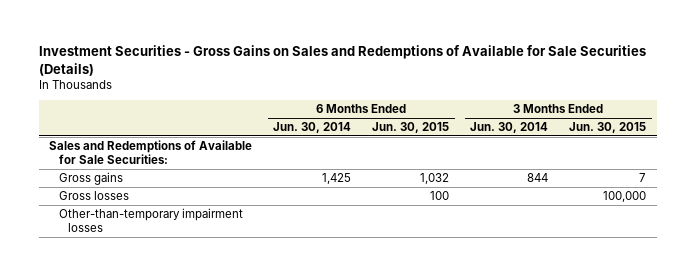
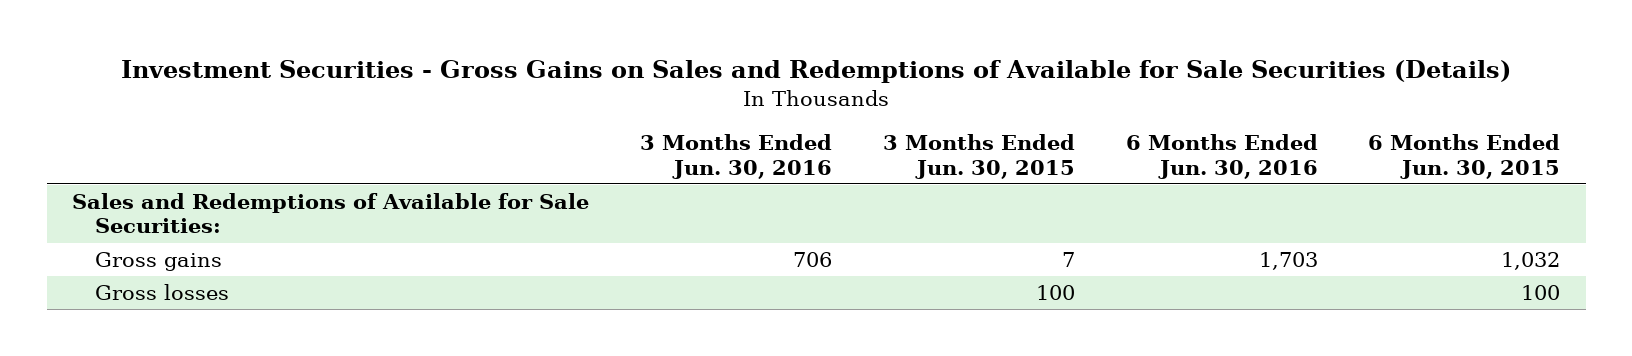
- | 6 Months Ended Jun. 30, 2014 | 6 Months Ended Jun. 30, 2015 | 3 Months Ended Jun. 30, 2014 | 3 Months Ended Jun. 30, 2015
+ | 3 Months Ended Jun. 30, 2016 | 3 Months Ended Jun. 30, 2015 | 6 Months Ended Jun. 30, 2016 | 6 Months Ended Jun. 30, 2015
- Gross losses | | 100 | | 100,000
- Other-than-temporary impairment losses
+ Gross losses | | 100 | | 100

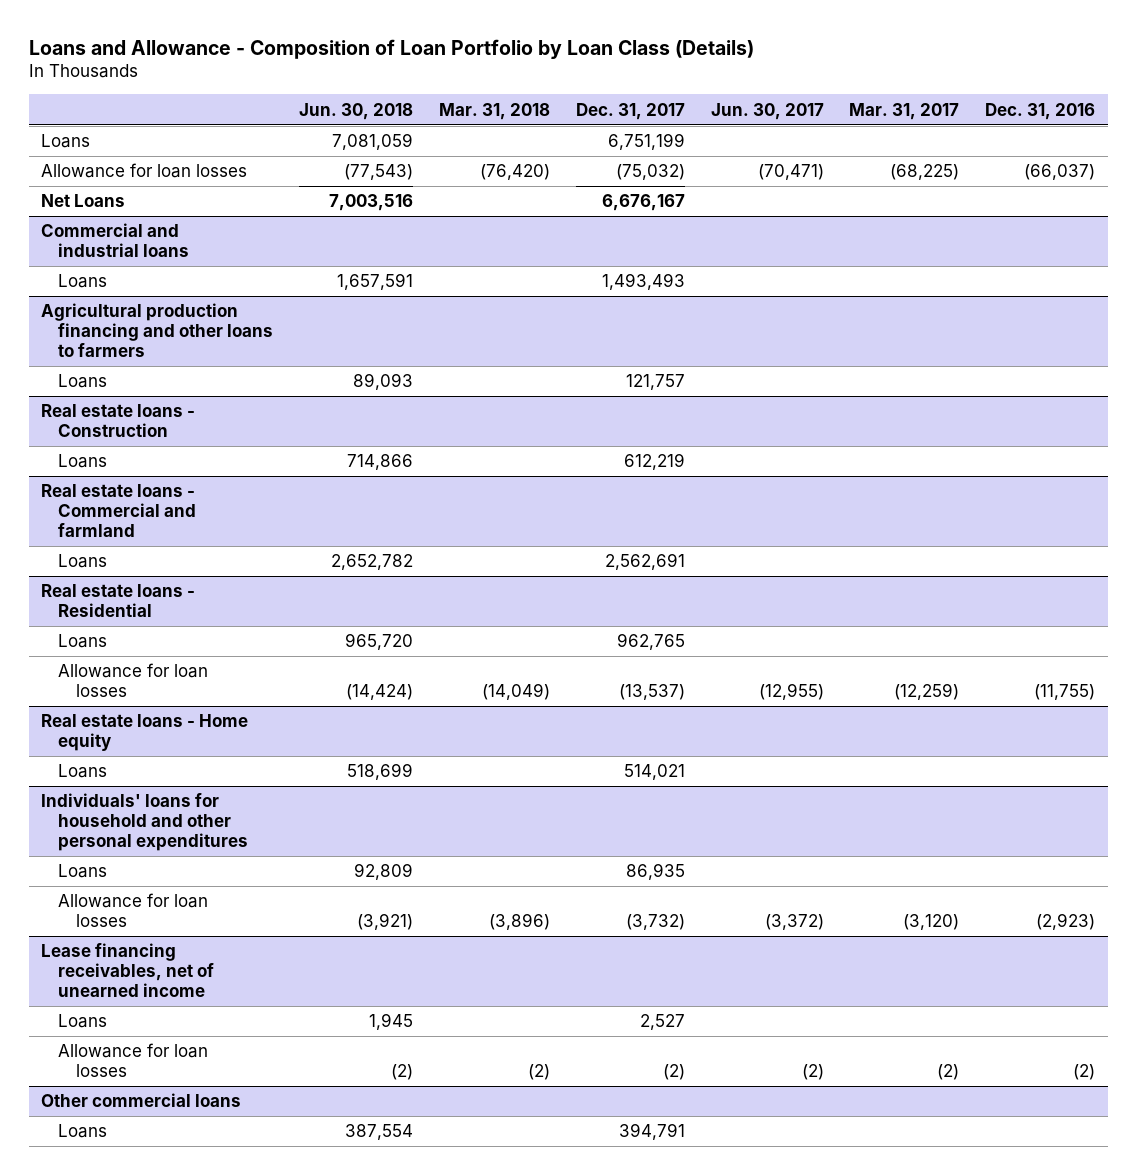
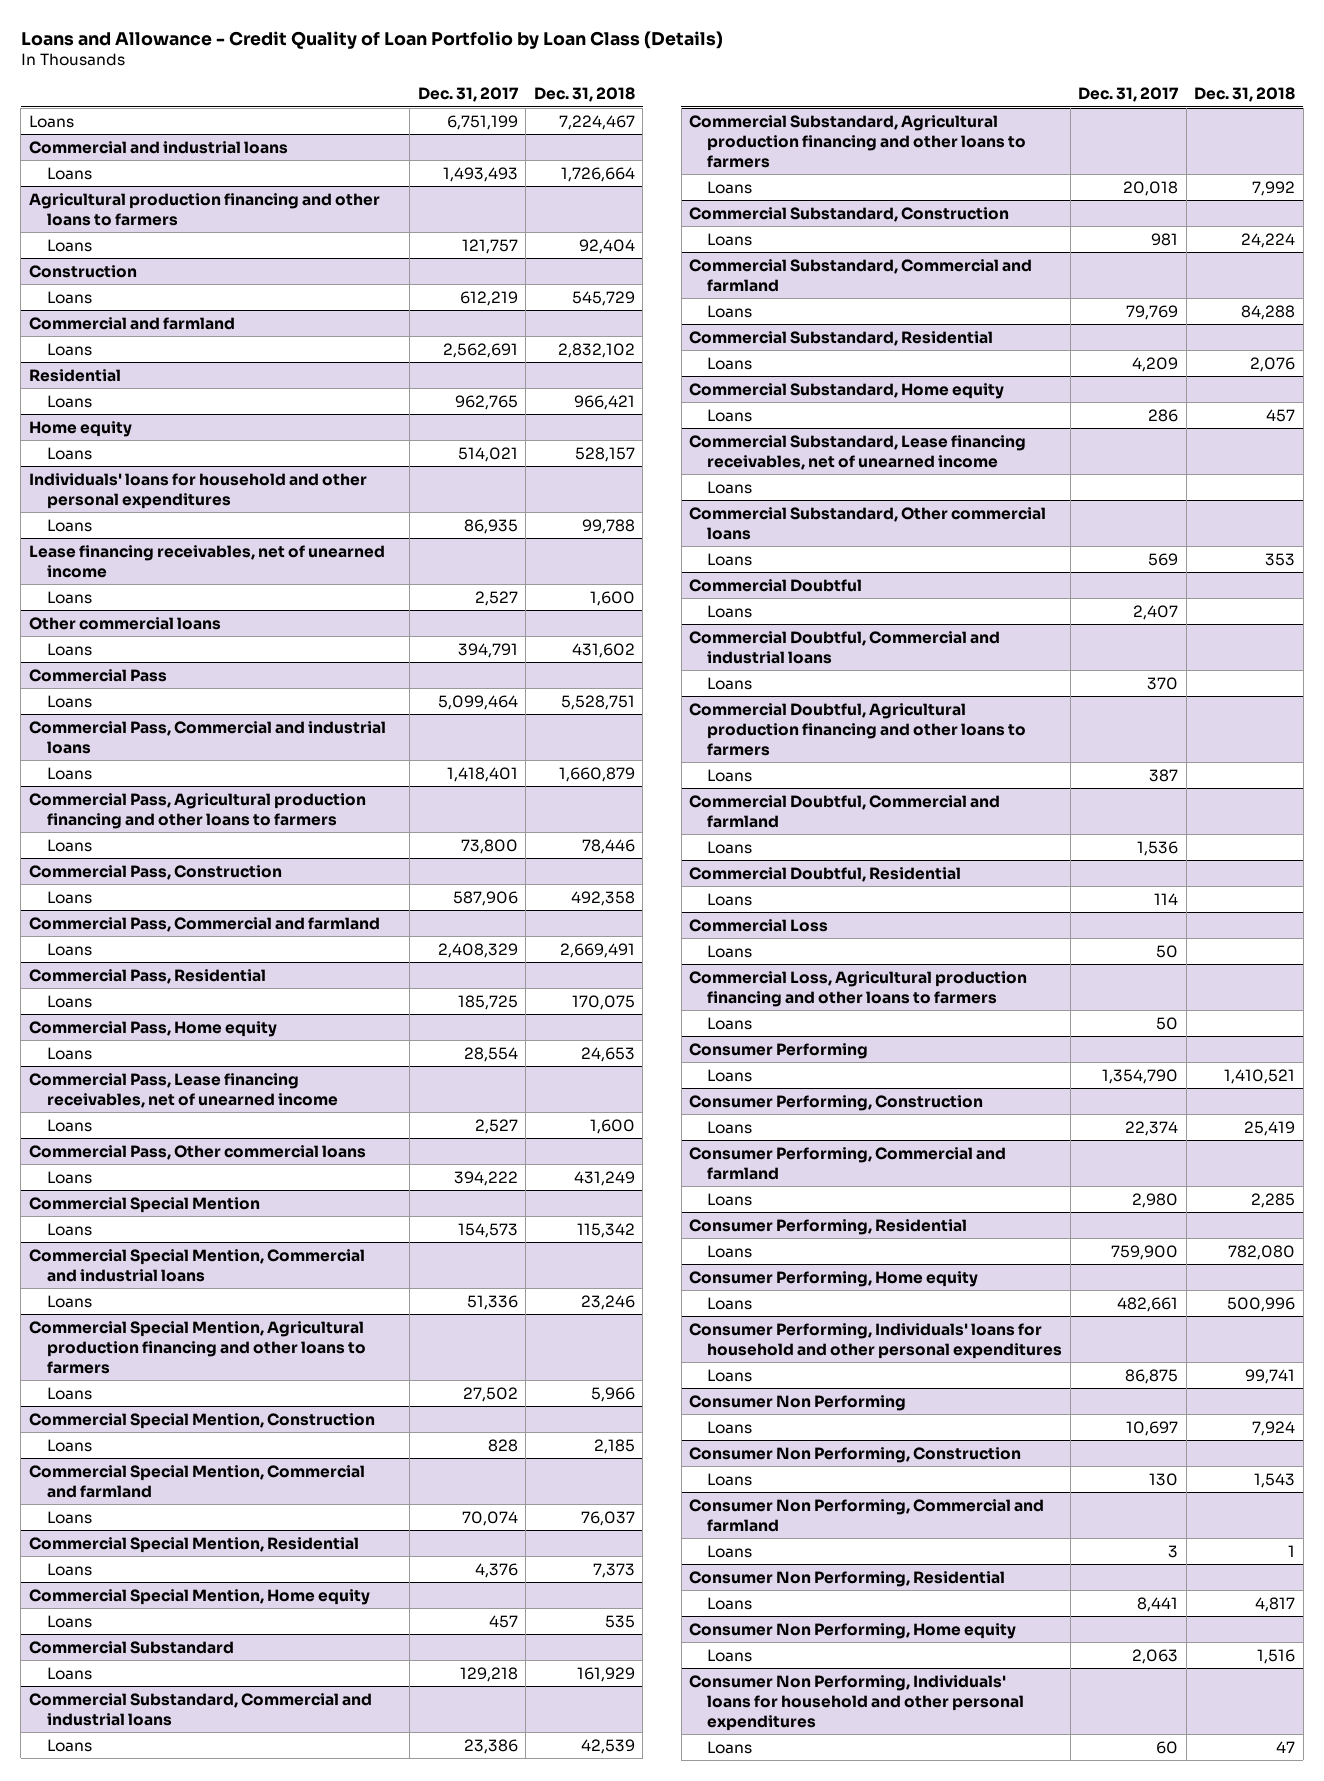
- Loans and Allowance - Composition of Loan Portfolio by Loan Class (Details)
+ Loans and Allowance - Credit Quality of Loan Portfolio by Loan Class (Details)
- | Jun. 30, 2018 | Mar. 31, 2018 | Dec. 31, 2017 | Jun. 30, 2017 | Mar. 31, 2017 | Dec. 31, 2016
+ | Dec. 31, 2017 | Dec. 31, 2018
- Allowance for loan losses | (77,543) | (76,420) | (75,032) | (70,471) | (68,225) | (66,037)
- Net Loans | 7,003,516 | | 6,676,167 | | |
- Real estate loans - Construction
+ Construction
- Real estate loans - Commercial and farmland
+ Commercial and farmland
- Real estate loans - Residential
+ Residential
- Allowance for loan losses | (14,424) | (14,049) | (13,537) | (12,955) | (12,259) | (11,755)
- Real estate loans - Home equity
+ Home equity
@ Individuals' loans for household and other personal expenditures
- Allowance for loan losses | (3,921) | (3,896) | (3,732) | (3,372) | (3,120) | (2,923)
@ Lease financing receivables, net of unearned income
- Allowance for loan losses | (2) | (2) | (2) | (2) | (2) | (2)
+ Commercial Pass
+ Loans | 5,099,464 | 5,528,751
+ Commercial Pass, Commercial and industrial loans
+ Loans | 1,418,401 | 1,660,879
+ Commercial Pass, Agricultural production financing and other loans to farmers
+ Loans | 73,800 | 78,446
+ Commercial Pass, Construction
+ Loans | 587,906 | 492,358
+ Commercial Pass, Commercial and farmland
+ Loans | 2,408,329 | 2,669,491
+ Commercial Pass, Residential
+ Loans | 185,725 | 170,075
+ Commercial Pass, Home equity
+ Loans | 28,554 | 24,653
+ Commercial Pass, Lease financing receivables, net of unearned income
+ Loans | 2,527 | 1,600
+ Commercial Pass, Other commercial loans
+ Loans | 394,222 | 431,249
+ Commercial Special Mention
+ Loans | 154,573 | 115,342
+ Commercial Special Mention, Commercial and industrial loans
+ Loans | 51,336 | 23,246
+ Commercial Special Mention, Agricultural production financing and other loans to farmers
+ Loans | 27,502 | 5,966
+ Commercial Special Mention, Construction
+ Loans | 828 | 2,185
+ Commercial Special Mention, Commercial and farmland
+ Loans | 70,074 | 76,037
+ Commercial Special Mention, Residential
+ Loans | 4,376 | 7,373
+ Commercial Special Mention, Home equity
+ Loans | 457 | 535
+ Commercial Substandard
+ Loans | 129,218 | 161,929
+ Commercial Substandard, Commercial and industrial loans
+ Loans | 23,386 | 42,539
+ Commercial Substandard, Agricultural production financing and other loans to farmers
+ Loans | 20,018 | 7,992
+ Commercial Substandard, Construction
+ Loans | 981 | 24,224
+ Commercial Substandard, Commercial and farmland
+ Loans | 79,769 | 84,288
+ Commercial Substandard, Residential
+ Loans | 4,209 | 2,076
+ Commercial Substandard, Home equity
+ Loans | 286 | 457
+ Commercial Substandard, Lease financing receivables, net of unearned income
+ Loans
+ Commercial Substandard, Other commercial loans
+ Loans | 569 | 353
+ Commercial Doubtful
+ Loans | 2,407 |
+ Commercial Doubtful, Commercial and industrial loans
+ Loans | 370 |
+ Commercial Doubtful, Agricultural production financing and other loans to farmers
+ Loans | 387 |
+ Commercial Doubtful, Commercial and farmland
+ Loans | 1,536 |
+ Commercial Doubtful, Residential
+ Loans | 114 |
+ Commercial Loss
+ Loans | 50 |
+ Commercial Loss, Agricultural production financing and other loans to farmers
+ Loans | 50 |
+ Consumer Performing
+ Loans | 1,354,790 | 1,410,521
+ Consumer Performing, Construction
+ Loans | 22,374 | 25,419
+ Consumer Performing, Commercial and farmland
+ Loans | 2,980 | 2,285
+ Consumer Performing, Residential
+ Loans | 759,900 | 782,080
+ Consumer Performing, Home equity
+ Loans | 482,661 | 500,996
+ Consumer Performing, Individuals' loans for household and other personal expenditures
+ Loans | 86,875 | 99,741
+ Consumer Non Performing
+ Loans | 10,697 | 7,924
+ Consumer Non Performing, Construction
+ Loans | 130 | 1,543
+ Consumer Non Performing, Commercial and farmland
+ Loans | 3 | 1
+ Consumer Non Performing, Residential
+ Loans | 8,441 | 4,817
+ Consumer Non Performing, Home equity
+ Loans | 2,063 | 1,516
+ Consumer Non Performing, Individuals' loans for household and other personal expenditures
+ Loans | 60 | 47

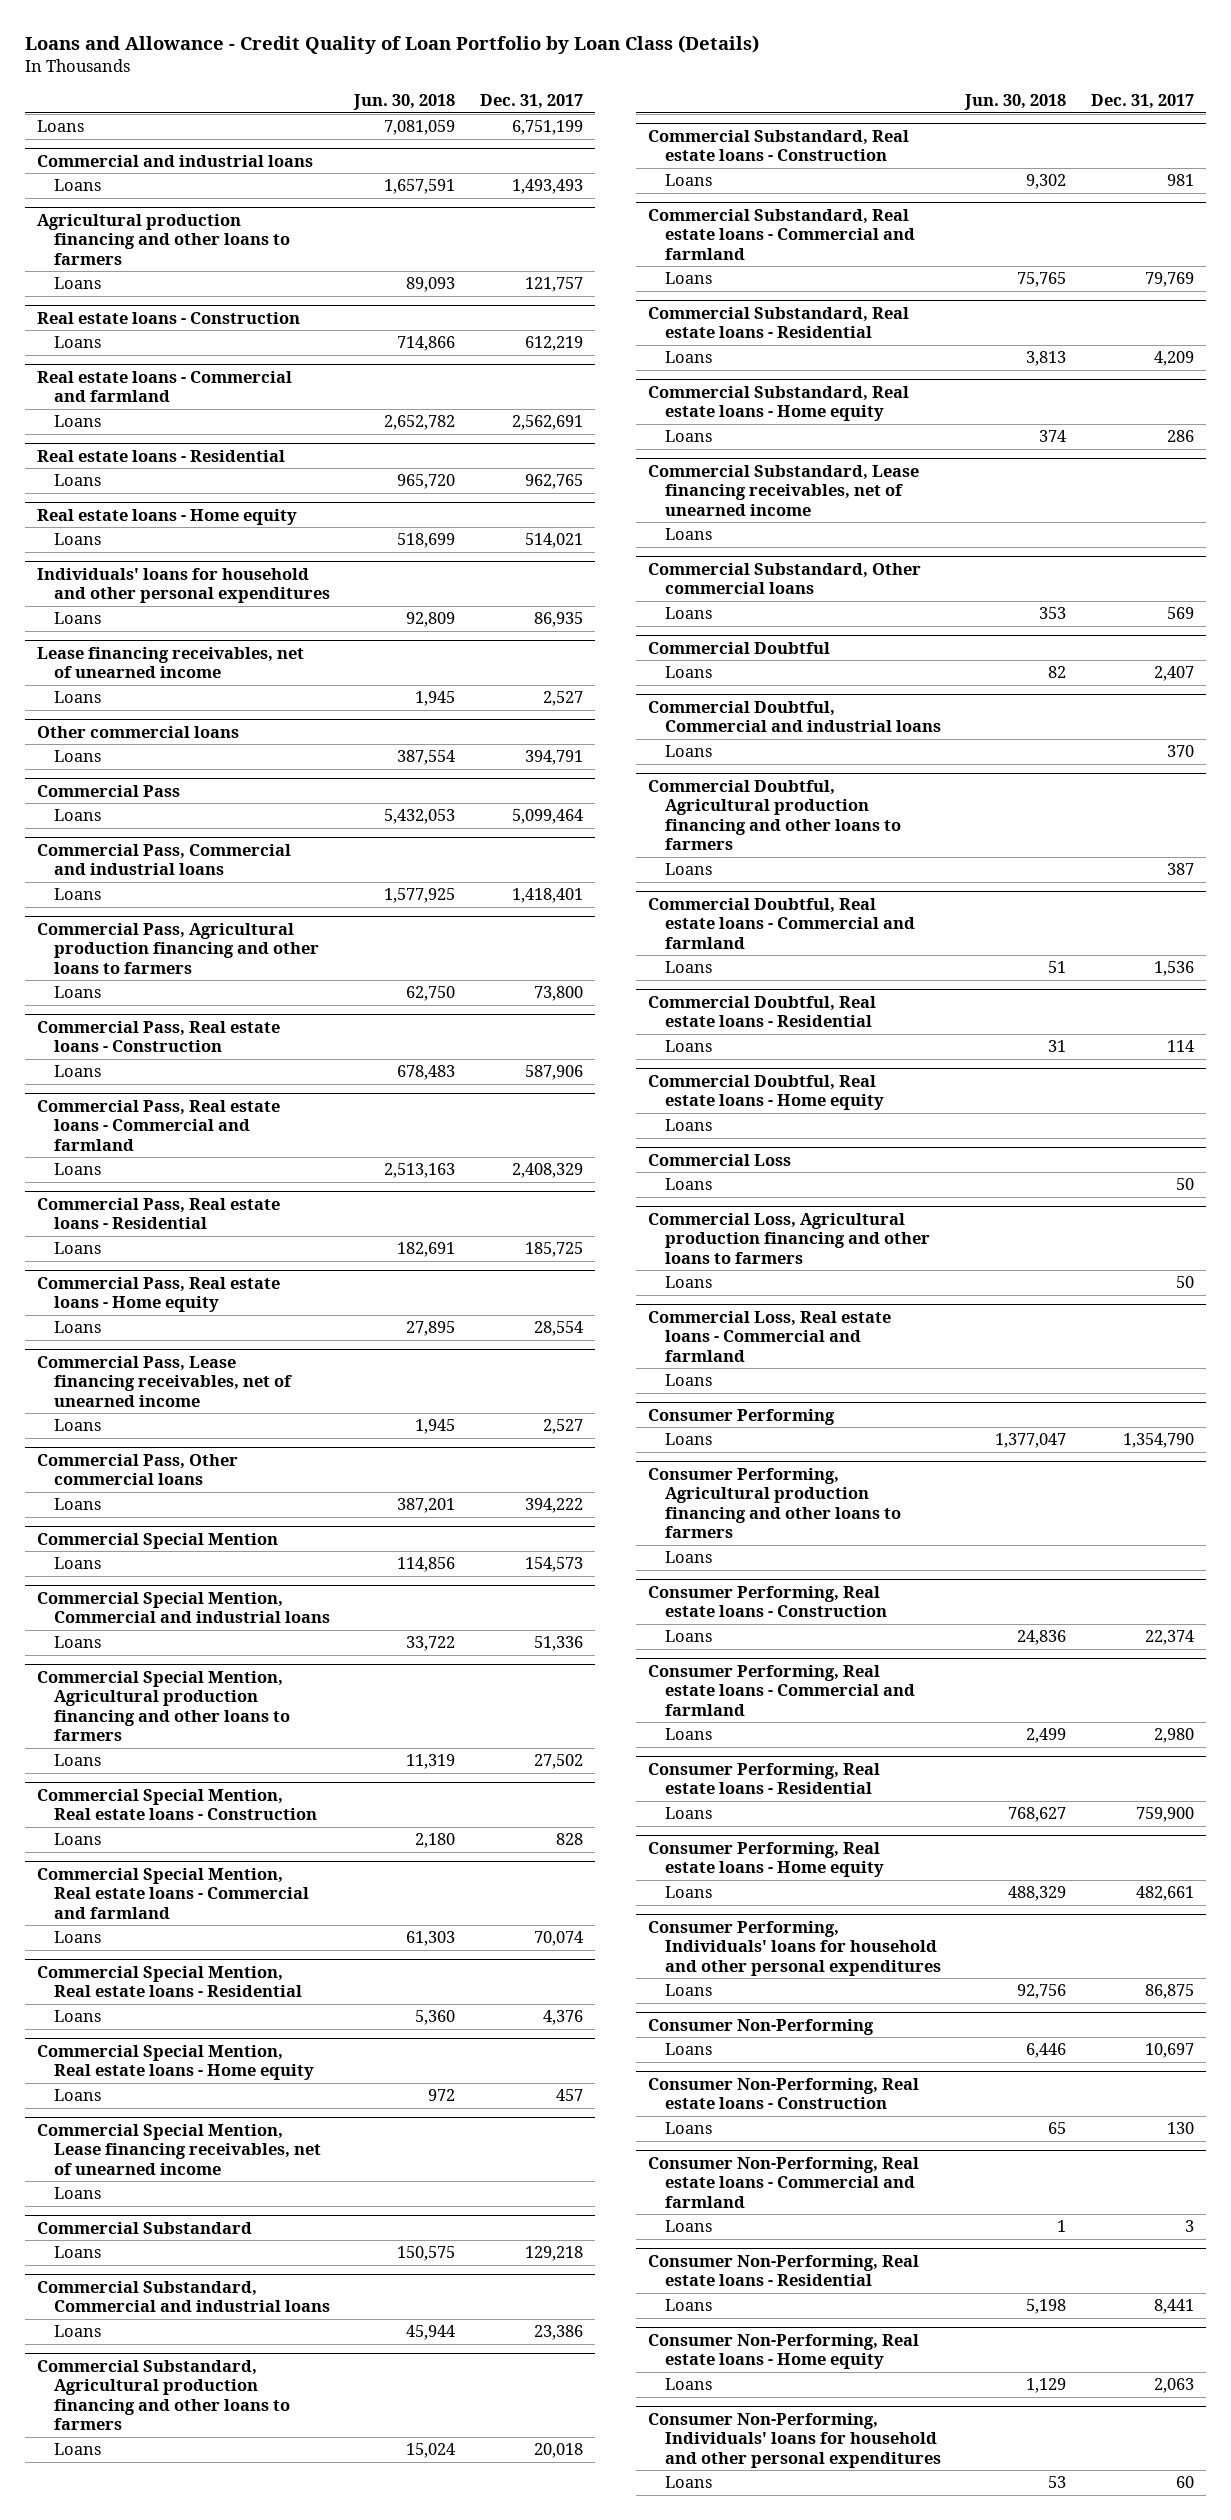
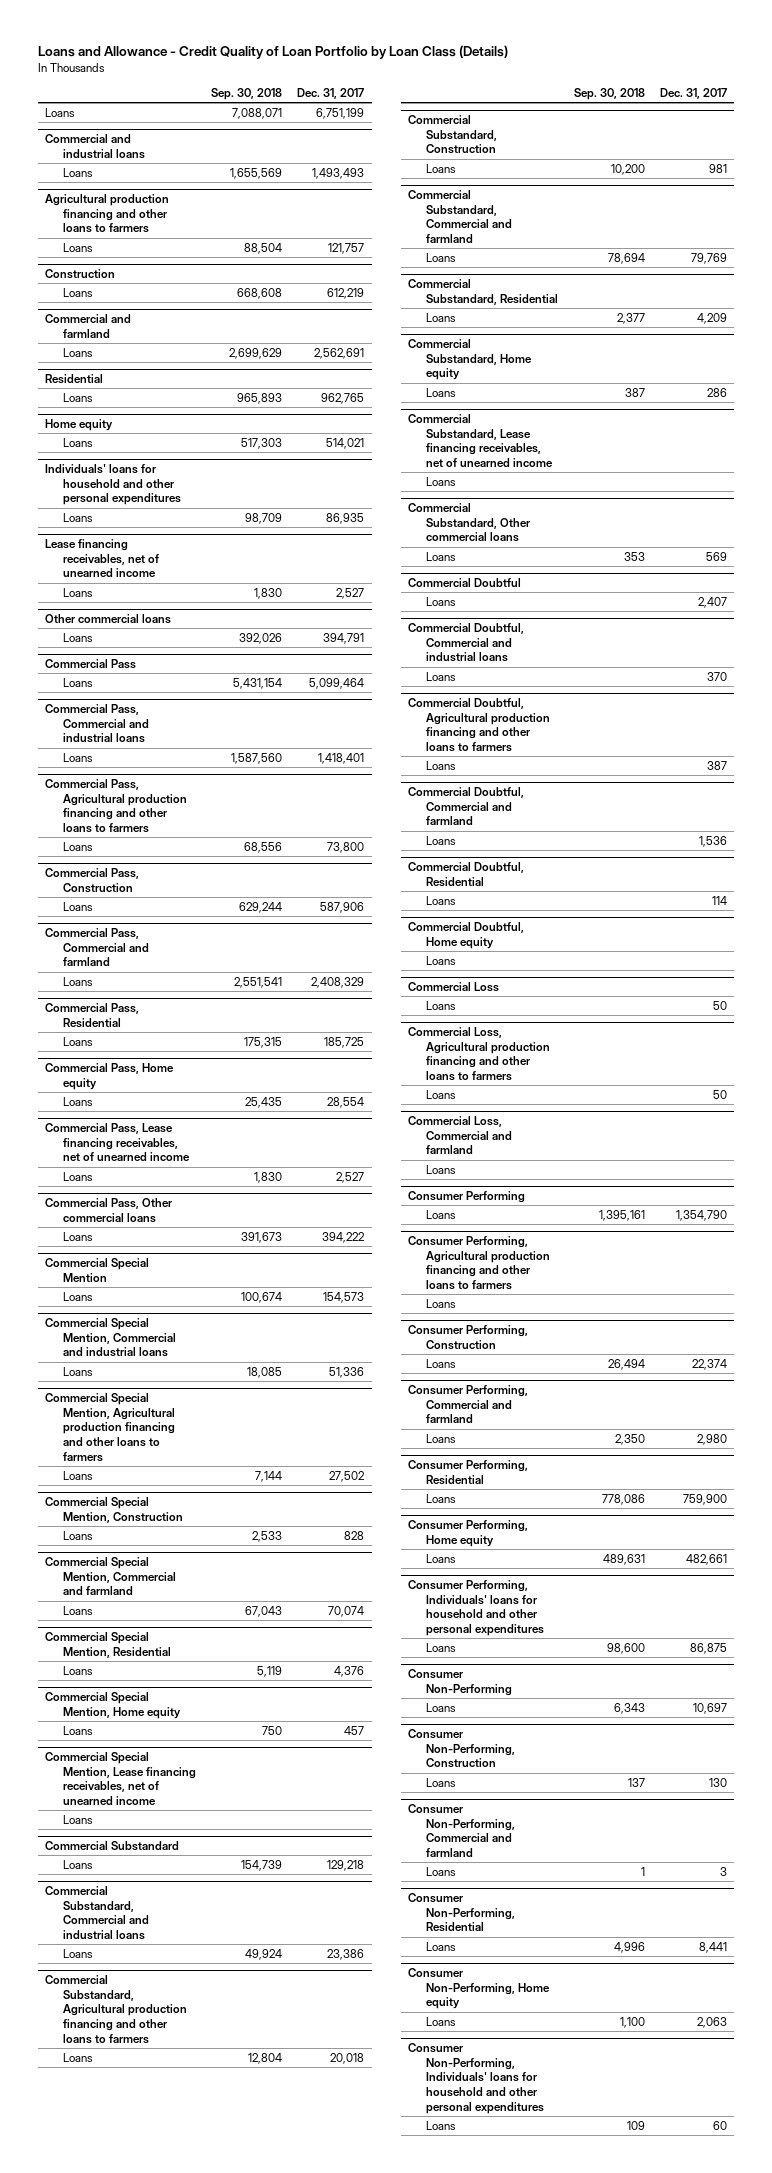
- | Jun. 30, 2018 | Dec. 31, 2017
+ | Sep. 30, 2018 | Dec. 31, 2017
- Real estate loans - Construction
+ Construction
- Real estate loans - Commercial and farmland
+ Commercial and farmland
- Real estate loans - Residential
+ Residential
- Real estate loans - Home equity
+ Home equity
- Commercial Pass, Real estate loans - Construction
+ Commercial Pass, Construction
- Commercial Pass, Real estate loans - Commercial and farmland
+ Commercial Pass, Commercial and farmland
- Commercial Pass, Real estate loans - Residential
+ Commercial Pass, Residential
- Commercial Pass, Real estate loans - Home equity
+ Commercial Pass, Home equity
- Commercial Special Mention, Real estate loans - Construction
+ Commercial Special Mention, Construction
- Commercial Special Mention, Real estate loans - Commercial and farmland
+ Commercial Special Mention, Commercial and farmland
- Commercial Special Mention, Real estate loans - Residential
+ Commercial Special Mention, Residential
- Commercial Special Mention, Real estate loans - Home equity
+ Commercial Special Mention, Home equity
- Commercial Substandard, Real estate loans - Construction
+ Commercial Substandard, Construction
- Commercial Substandard, Real estate loans - Commercial and farmland
+ Commercial Substandard, Commercial and farmland
- Commercial Substandard, Real estate loans - Residential
+ Commercial Substandard, Residential
- Commercial Substandard, Real estate loans - Home equity
+ Commercial Substandard, Home equity
- Commercial Doubtful, Real estate loans - Commercial and farmland
+ Commercial Doubtful, Commercial and farmland
- Commercial Doubtful, Real estate loans - Residential
+ Commercial Doubtful, Residential
- Commercial Doubtful, Real estate loans - Home equity
+ Commercial Doubtful, Home equity
- Commercial Loss, Real estate loans - Commercial and farmland
+ Commercial Loss, Commercial and farmland
- Consumer Performing, Real estate loans - Construction
+ Consumer Performing, Construction
- Consumer Performing, Real estate loans - Commercial and farmland
+ Consumer Performing, Commercial and farmland
- Consumer Performing, Real estate loans - Residential
+ Consumer Performing, Residential
- Consumer Performing, Real estate loans - Home equity
+ Consumer Performing, Home equity
- Consumer Non-Performing, Real estate loans - Construction
+ Consumer Non-Performing, Construction
- Consumer Non-Performing, Real estate loans - Commercial and farmland
+ Consumer Non-Performing, Commercial and farmland
- Consumer Non-Performing, Real estate loans - Residential
+ Consumer Non-Performing, Residential
- Consumer Non-Performing, Real estate loans - Home equity
+ Consumer Non-Performing, Home equity

